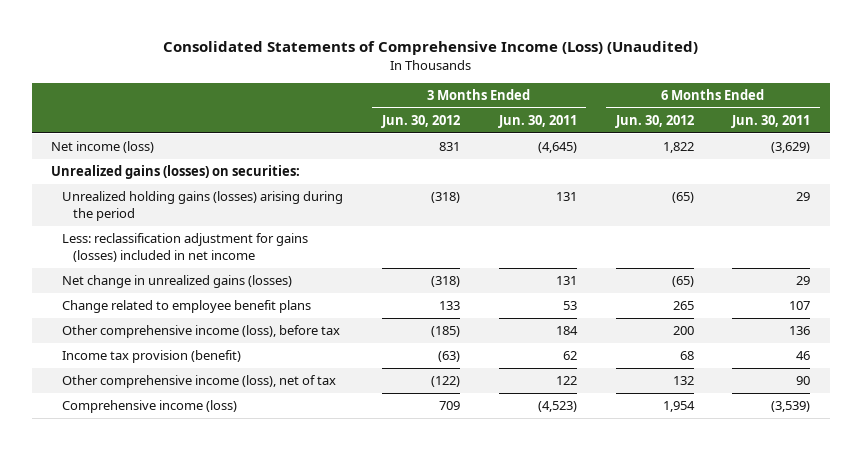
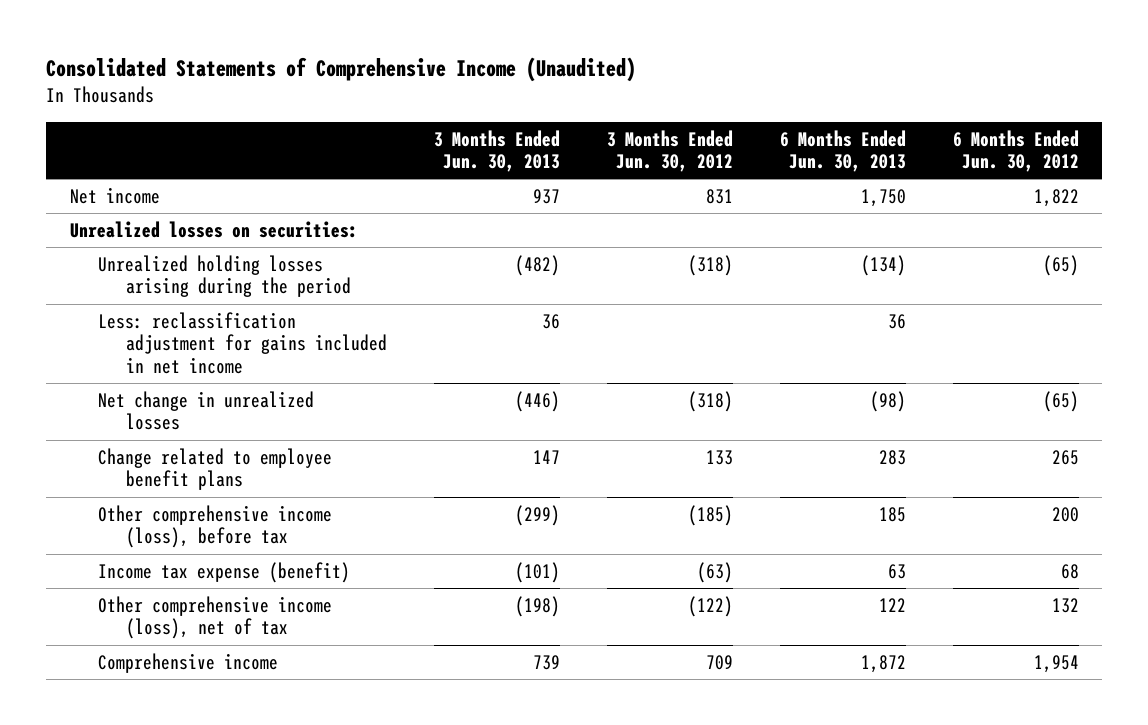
- Consolidated Statements of Comprehensive Income (Loss) (Unaudited)
+ Consolidated Statements of Comprehensive Income (Unaudited)
- | 3 Months Ended Jun. 30, 2012 | 3 Months Ended Jun. 30, 2011 | 6 Months Ended Jun. 30, 2012 | 6 Months Ended Jun. 30, 2011
+ | 3 Months Ended Jun. 30, 2013 | 3 Months Ended Jun. 30, 2012 | 6 Months Ended Jun. 30, 2013 | 6 Months Ended Jun. 30, 2012
- Net income (loss) | 831 | (4,645) | 1,822 | (3,629)
- Unrealized gains (losses) on securities:
- Unrealized holding gains (losses) arising during the period | (318) | 131 | (65) | 29
- Less: reclassification adjustment for gains (losses) included in net income
- Net change in unrealized gains (losses) | (318) | 131 | (65) | 29
+ Net income | 937 | 831 | 1,750 | 1,822
+ Unrealized losses on securities:
+ Unrealized holding losses arising during the period | (482) | (318) | (134) | (65)
+ Less: reclassification adjustment for gains included in net income | 36 | | 36 |
+ Net change in unrealized losses | (446) | (318) | (98) | (65)
- Income tax provision (benefit) | (63) | 62 | 68 | 46
+ Income tax expense (benefit) | (101) | (63) | 63 | 68
- Comprehensive income (loss) | 709 | (4,523) | 1,954 | (3,539)
+ Comprehensive income | 739 | 709 | 1,872 | 1,954

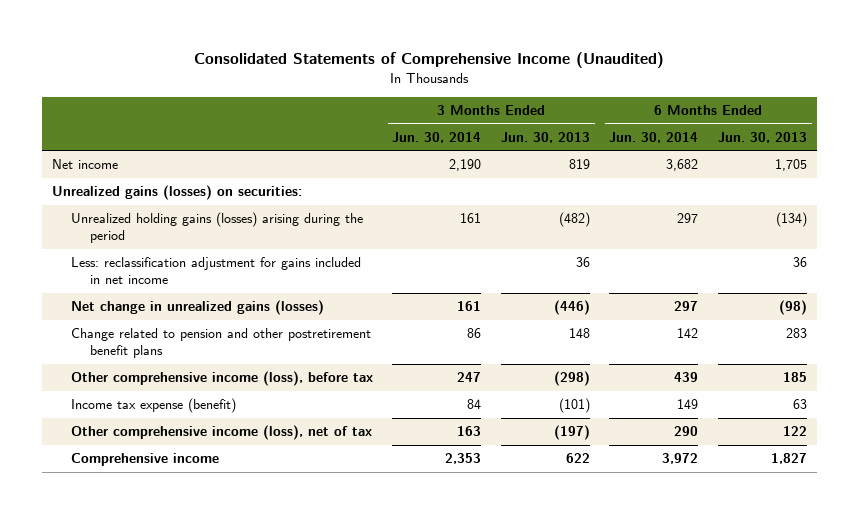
- | 3 Months Ended Jun. 30, 2013 | 3 Months Ended Jun. 30, 2012 | 6 Months Ended Jun. 30, 2013 | 6 Months Ended Jun. 30, 2012
+ | 3 Months Ended Jun. 30, 2014 | 3 Months Ended Jun. 30, 2013 | 6 Months Ended Jun. 30, 2014 | 6 Months Ended Jun. 30, 2013
- Net income | 937 | 831 | 1,750 | 1,822
- Unrealized losses on securities:
- Unrealized holding losses arising during the period | (482) | (318) | (134) | (65)
+ Net income | 2,190 | 819 | 3,682 | 1,705
+ Unrealized gains (losses) on securities:
+ Unrealized holding gains (losses) arising during the period | 161 | (482) | 297 | (134)
- Net change in unrealized losses | (446) | (318) | (98) | (65)
- Change related to employee benefit plans | 147 | 133 | 283 | 265
- Other comprehensive income (loss), before tax | (299) | (185) | 185 | 200
+ Net change in unrealized gains (losses) | 161 | (446) | 297 | (98)
+ Change related to pension and other postretirement benefit plans | 86 | 148 | 142 | 283
+ Other comprehensive income (loss), before tax | 247 | (298) | 439 | 185
- Other comprehensive income (loss), net of tax | (198) | (122) | 122 | 132
- Comprehensive income | 739 | 709 | 1,872 | 1,954
+ Other comprehensive income (loss), net of tax | 163 | (197) | 290 | 122
+ Comprehensive income | 2,353 | 622 | 3,972 | 1,827

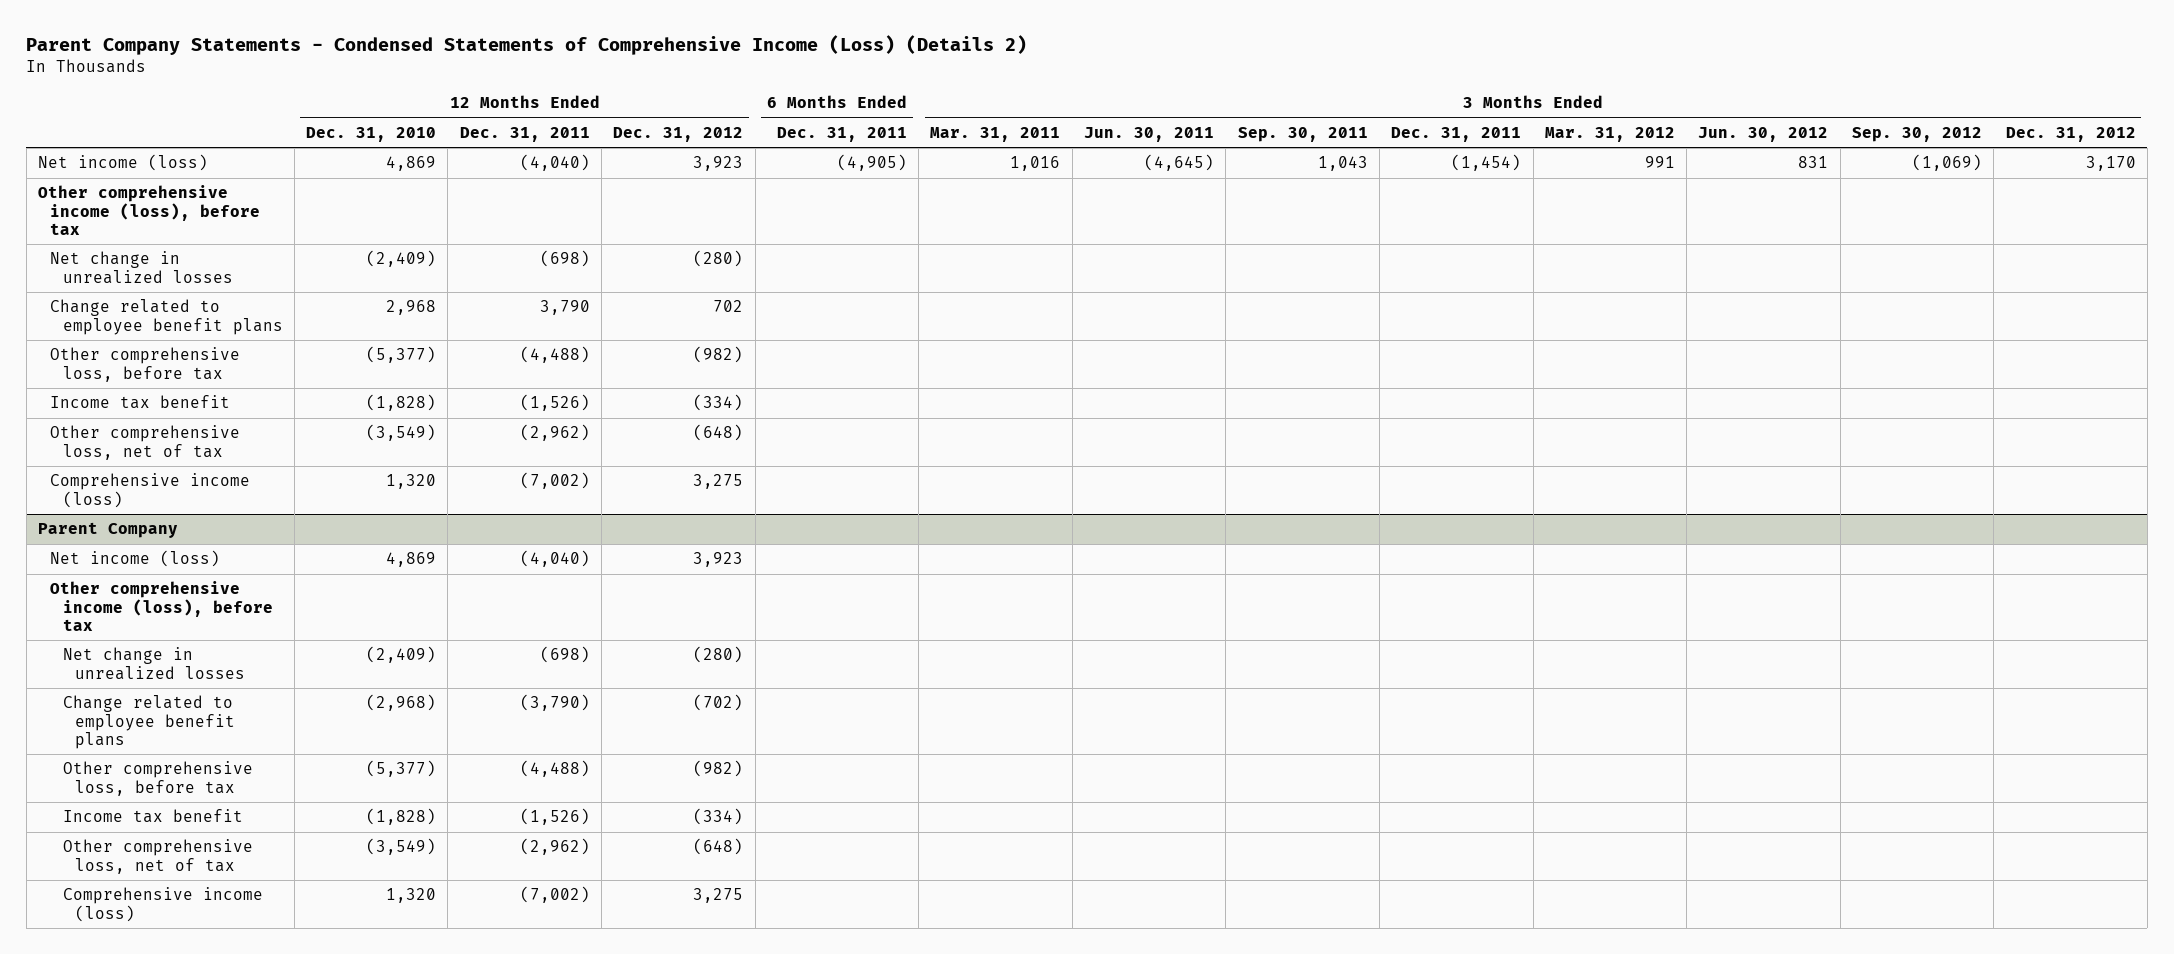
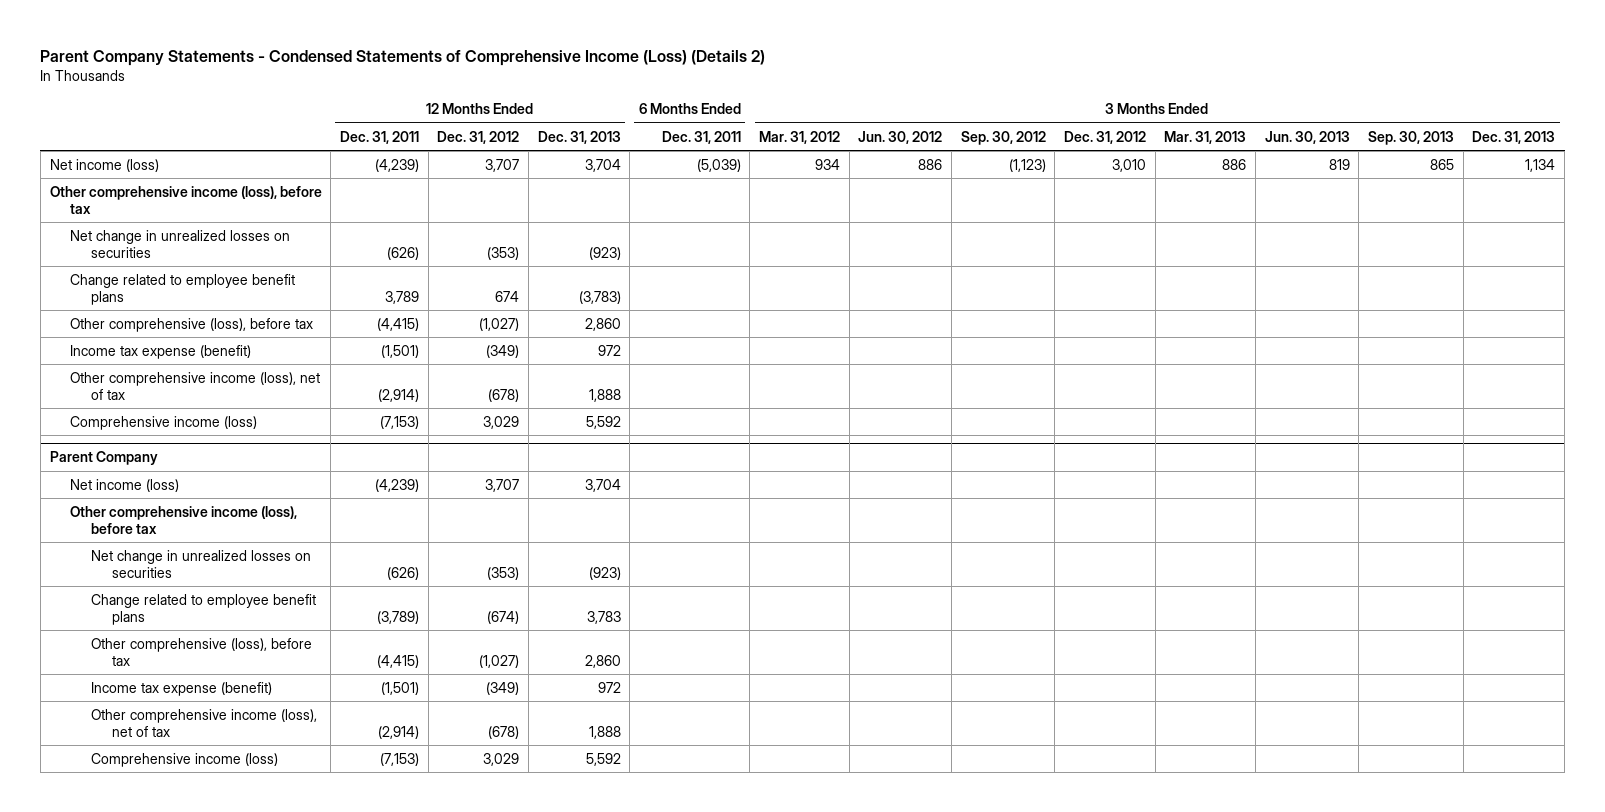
- | 12 Months Ended Dec. 31, 2010 | 12 Months Ended Dec. 31, 2011 | 12 Months Ended Dec. 31, 2012 | 6 Months Ended Dec. 31, 2011 | 3 Months Ended Mar. 31, 2011 | 3 Months Ended Jun. 30, 2011 | 3 Months Ended Sep. 30, 2011 | 3 Months Ended Dec. 31, 2011 | 3 Months Ended Mar. 31, 2012 | 3 Months Ended Jun. 30, 2012 | 3 Months Ended Sep. 30, 2012 | 3 Months Ended Dec. 31, 2012
+ | 12 Months Ended Dec. 31, 2011 | 12 Months Ended Dec. 31, 2012 | 12 Months Ended Dec. 31, 2013 | 6 Months Ended Dec. 31, 2011 | 3 Months Ended Mar. 31, 2012 | 3 Months Ended Jun. 30, 2012 | 3 Months Ended Sep. 30, 2012 | 3 Months Ended Dec. 31, 2012 | 3 Months Ended Mar. 31, 2013 | 3 Months Ended Jun. 30, 2013 | 3 Months Ended Sep. 30, 2013 | 3 Months Ended Dec. 31, 2013
- Net income (loss) | 4,869 | (4,040) | 3,923 | (4,905) | 1,016 | (4,645) | 1,043 | (1,454) | 991 | 831 | (1,069) | 3,170
+ Net income (loss) | (4,239) | 3,707 | 3,704 | (5,039) | 934 | 886 | (1,123) | 3,010 | 886 | 819 | 865 | 1,134
- Net change in unrealized losses | (2,409) | (698) | (280) | | | | | | | | |
- Change related to employee benefit plans | 2,968 | 3,790 | 702 | | | | | | | | |
- Other comprehensive loss, before tax | (5,377) | (4,488) | (982) | | | | | | | | |
- Income tax benefit | (1,828) | (1,526) | (334) | | | | | | | | |
- Other comprehensive loss, net of tax | (3,549) | (2,962) | (648) | | | | | | | | |
- Comprehensive income (loss) | 1,320 | (7,002) | 3,275 | | | | | | | | |
+ Net change in unrealized losses on securities | (626) | (353) | (923) | | | | | | | | |
+ Change related to employee benefit plans | 3,789 | 674 | (3,783) | | | | | | | | |
+ Other comprehensive (loss), before tax | (4,415) | (1,027) | 2,860 | | | | | | | | |
+ Income tax expense (benefit) | (1,501) | (349) | 972 | | | | | | | | |
+ Other comprehensive income (loss), net of tax | (2,914) | (678) | 1,888 | | | | | | | | |
+ Comprehensive income (loss) | (7,153) | 3,029 | 5,592 | | | | | | | | |
@ Parent Company
- Net income (loss) | 4,869 | (4,040) | 3,923 | | | | | | | | |
+ Net income (loss) | (4,239) | 3,707 | 3,704 | | | | | | | | |
- Net change in unrealized losses | (2,409) | (698) | (280) | | | | | | | | |
- Change related to employee benefit plans | (2,968) | (3,790) | (702) | | | | | | | | |
- Other comprehensive loss, before tax | (5,377) | (4,488) | (982) | | | | | | | | |
- Income tax benefit | (1,828) | (1,526) | (334) | | | | | | | | |
- Other comprehensive loss, net of tax | (3,549) | (2,962) | (648) | | | | | | | | |
- Comprehensive income (loss) | 1,320 | (7,002) | 3,275 | | | | | | | | |
+ Net change in unrealized losses on securities | (626) | (353) | (923) | | | | | | | | |
+ Change related to employee benefit plans | (3,789) | (674) | 3,783 | | | | | | | | |
+ Other comprehensive (loss), before tax | (4,415) | (1,027) | 2,860 | | | | | | | | |
+ Income tax expense (benefit) | (1,501) | (349) | 972 | | | | | | | | |
+ Other comprehensive income (loss), net of tax | (2,914) | (678) | 1,888 | | | | | | | | |
+ Comprehensive income (loss) | (7,153) | 3,029 | 5,592 | | | | | | | | |

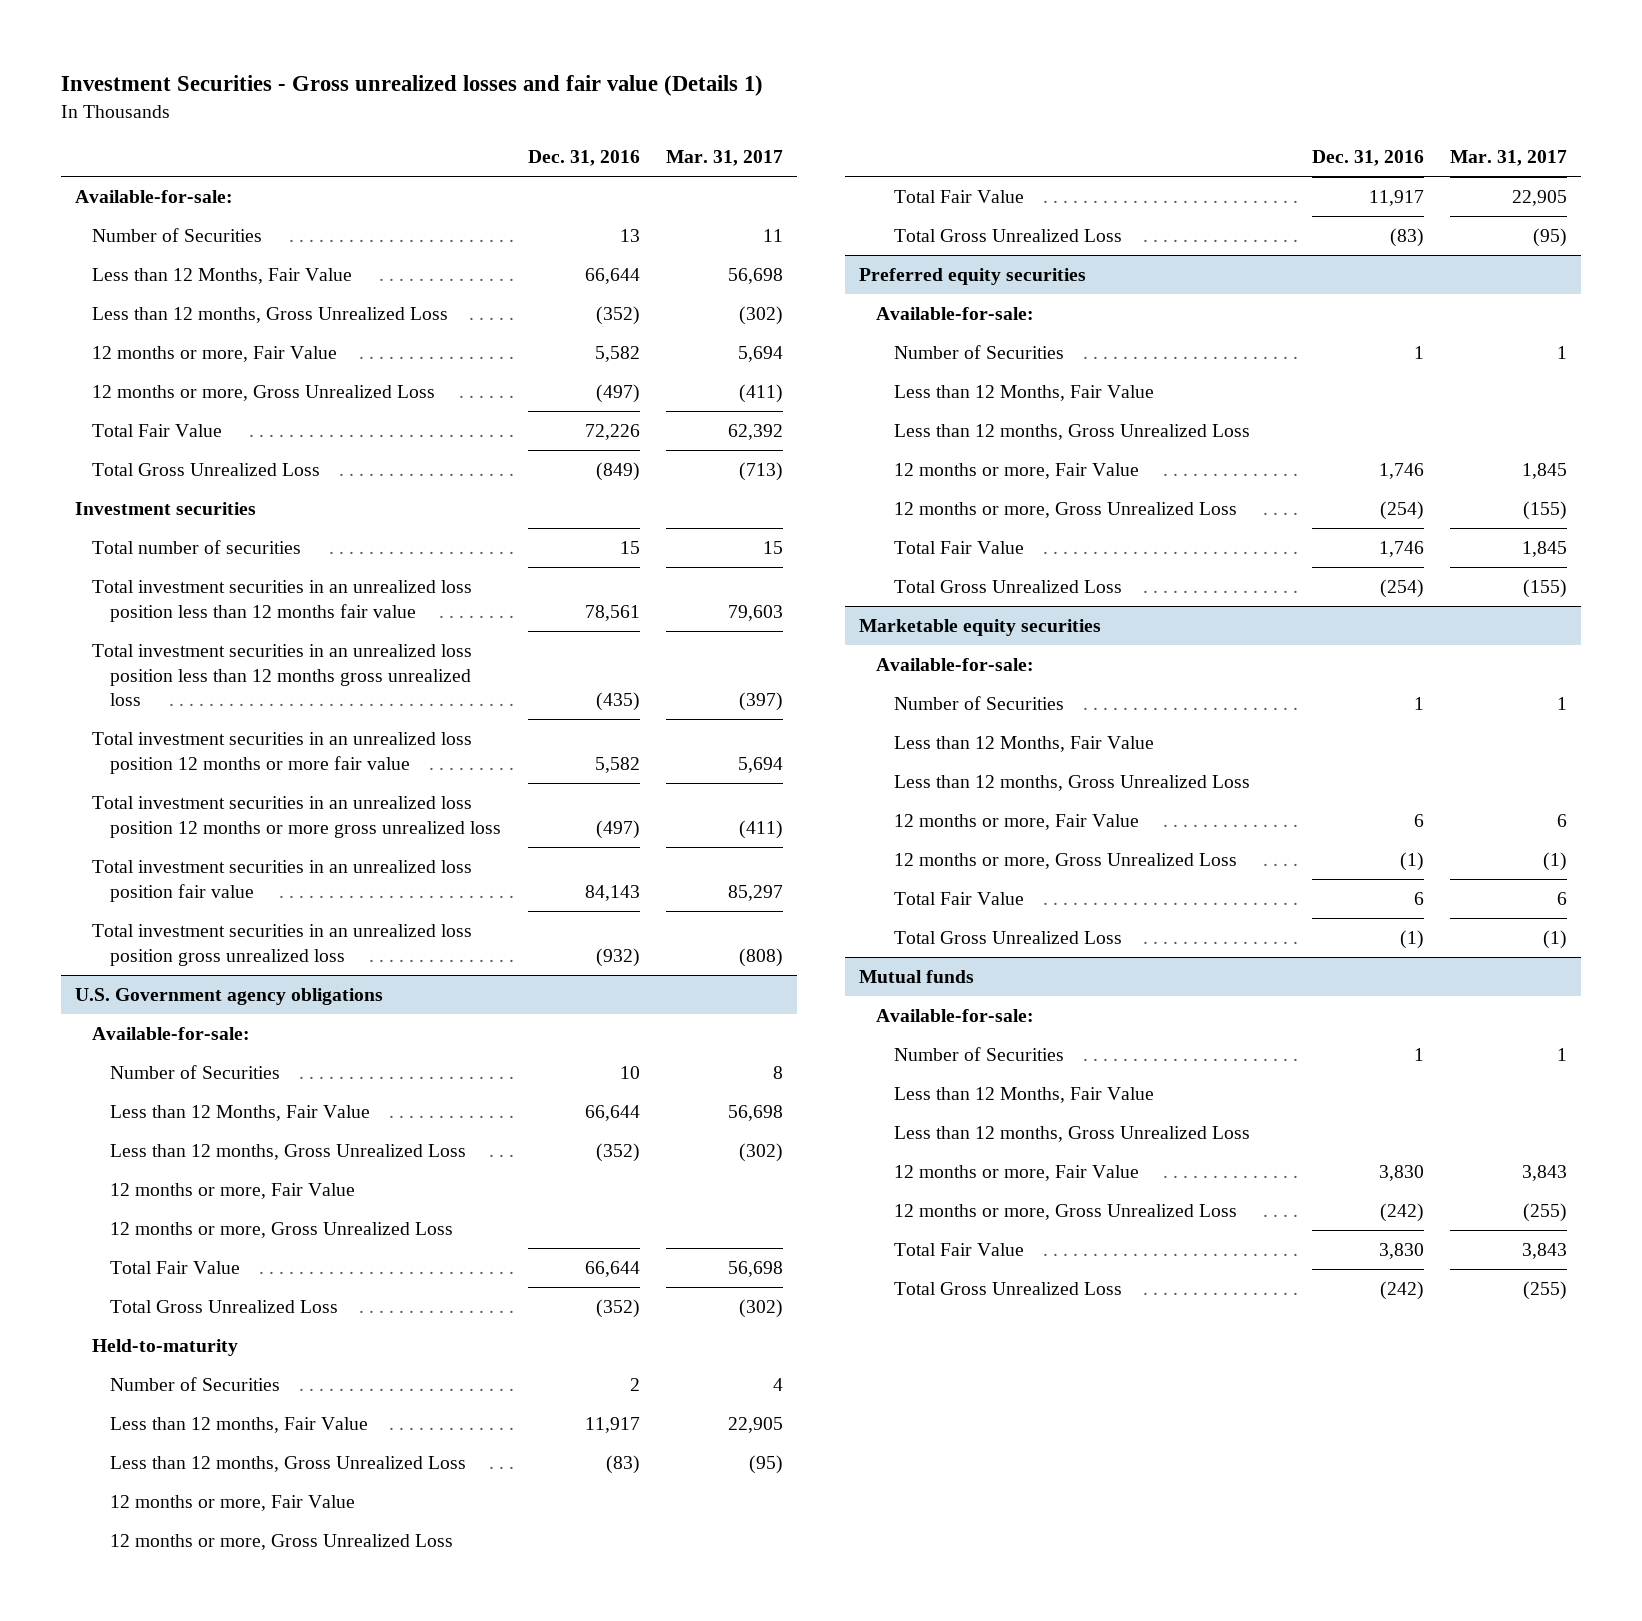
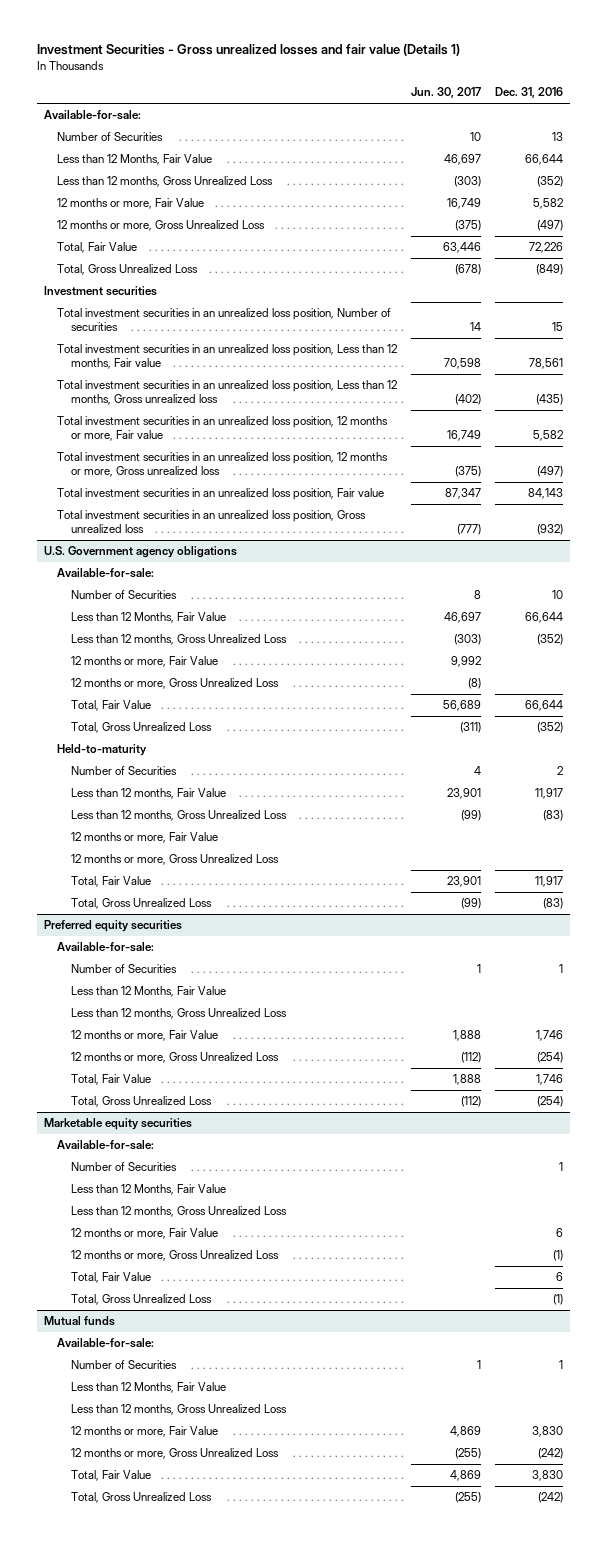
- | Dec. 31, 2016 | Mar. 31, 2017
+ | Jun. 30, 2017 | Dec. 31, 2016
- Total Fair Value | 72,226 | 62,392
- Total Gross Unrealized Loss | (849) | (713)
+ Total, Fair Value | 63,446 | 72,226
+ Total, Gross Unrealized Loss | (678) | (849)
- Total number of securities | 15 | 15
- Total investment securities in an unrealized loss position less than 12 months fair value | 78,561 | 79,603
- Total investment securities in an unrealized loss position less than 12 months gross unrealized loss | (435) | (397)
- Total investment securities in an unrealized loss position 12 months or more fair value | 5,582 | 5,694
- Total investment securities in an unrealized loss position 12 months or more gross unrealized loss | (497) | (411)
- Total investment securities in an unrealized loss position fair value | 84,143 | 85,297
- Total investment securities in an unrealized loss position gross unrealized loss | (932) | (808)
+ Total investment securities in an unrealized loss position, Number of securities | 14 | 15
+ Total investment securities in an unrealized loss position, Less than 12 months, Fair value | 70,598 | 78,561
+ Total investment securities in an unrealized loss position, Less than 12 months, Gross unrealized loss | (402) | (435)
+ Total investment securities in an unrealized loss position, 12 months or more, Fair value | 16,749 | 5,582
+ Total investment securities in an unrealized loss position, 12 months or more, Gross unrealized loss | (375) | (497)
+ Total investment securities in an unrealized loss position, Fair value | 87,347 | 84,143
+ Total investment securities in an unrealized loss position, Gross unrealized loss | (777) | (932)
@ U.S. Government agency obligations
- Total Fair Value | 66,644 | 56,698
- Total Gross Unrealized Loss | (352) | (302)
+ Total, Fair Value | 56,689 | 66,644
+ Total, Gross Unrealized Loss | (311) | (352)
- Total Fair Value | 11,917 | 22,905
- Total Gross Unrealized Loss | (83) | (95)
+ Total, Fair Value | 23,901 | 11,917
+ Total, Gross Unrealized Loss | (99) | (83)
@ Preferred equity securities
- Total Fair Value | 1,746 | 1,845
- Total Gross Unrealized Loss | (254) | (155)
+ Total, Fair Value | 1,888 | 1,746
+ Total, Gross Unrealized Loss | (112) | (254)
@ Marketable equity securities
- Total Fair Value | 6 | 6
- Total Gross Unrealized Loss | (1) | (1)
+ Total, Fair Value | | 6
+ Total, Gross Unrealized Loss | | (1)
@ Mutual funds
- Total Fair Value | 3,830 | 3,843
- Total Gross Unrealized Loss | (242) | (255)
+ Total, Fair Value | 4,869 | 3,830
+ Total, Gross Unrealized Loss | (255) | (242)

